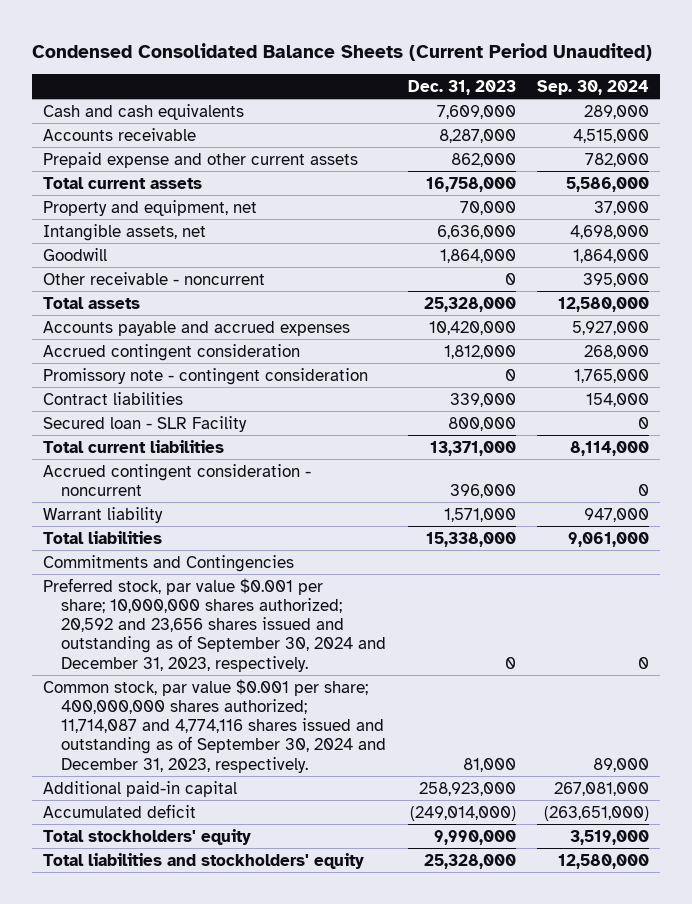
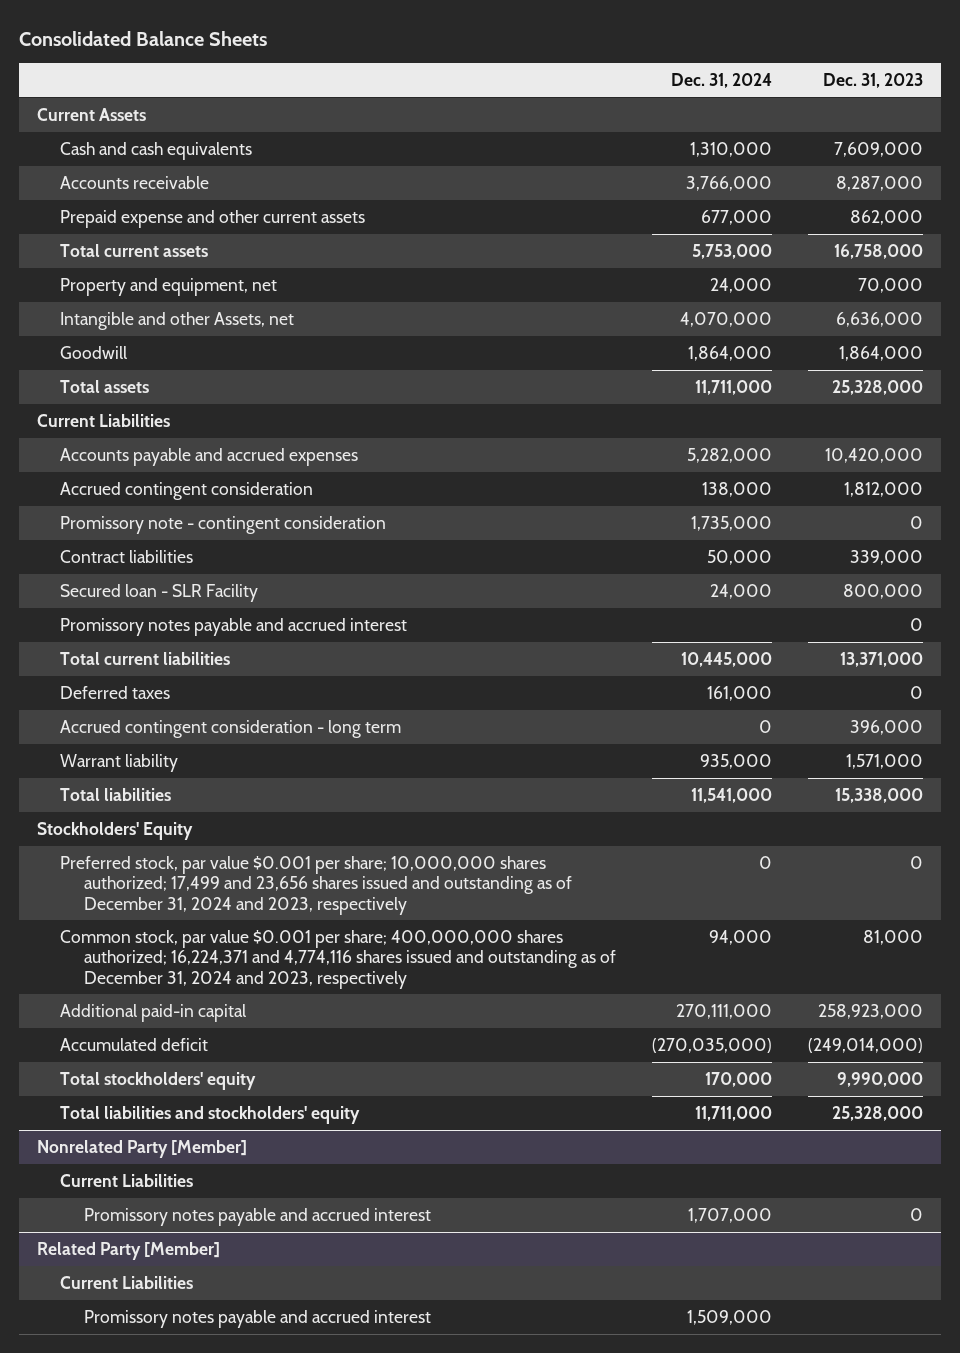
- Condensed Consolidated Balance Sheets (Current Period Unaudited)
+ Consolidated Balance Sheets
- | Dec. 31, 2023 | Sep. 30, 2024
+ | Dec. 31, 2024 | Dec. 31, 2023
+ Current Assets
- Intangible assets, net | 6,636,000 | 4,698,000
+ Intangible and other Assets, net | 4,070,000 | 6,636,000
- Other receivable - noncurrent | 0 | 395,000
+ Current Liabilities
+ Promissory notes payable and accrued interest | | 0
- Accrued contingent consideration - noncurrent | 396,000 | 0
+ Deferred taxes | 161,000 | 0
+ Accrued contingent consideration - long term | 0 | 396,000
- Commitments and Contingencies
- Preferred stock, par value $0.001 per share; 10,000,000 shares authorized; 20,592 and 23,656 shares issued and outstanding as of September 30, 2024 and December 31, 2023, respectively. | 0 | 0
- Common stock, par value $0.001 per share; 400,000,000 shares authorized; 11,714,087 and 4,774,116 shares issued and outstanding as of September 30, 2024 and December 31, 2023, respectively. | 81,000 | 89,000
+ Stockholders' Equity
+ Preferred stock, par value $0.001 per share; 10,000,000 shares authorized; 17,499 and 23,656 shares issued and outstanding as of December 31, 2024 and 2023, respectively | 0 | 0
+ Common stock, par value $0.001 per share; 400,000,000 shares authorized; 16,224,371 and 4,774,116 shares issued and outstanding as of December 31, 2024 and 2023, respectively | 94,000 | 81,000
+ Nonrelated Party [Member]
+ Current Liabilities
+ Promissory notes payable and accrued interest | 1,707,000 | 0
+ Related Party [Member]
+ Current Liabilities
+ Promissory notes payable and accrued interest | 1,509,000 |

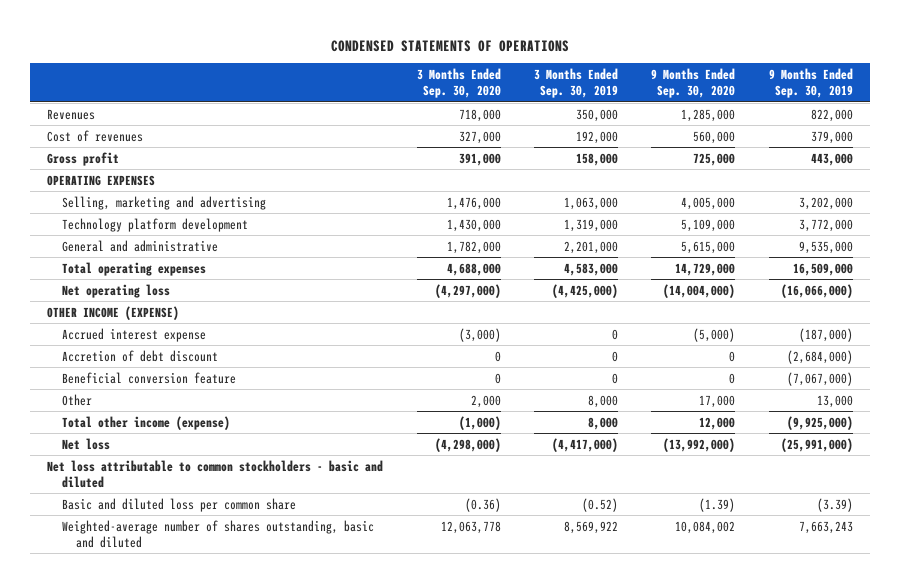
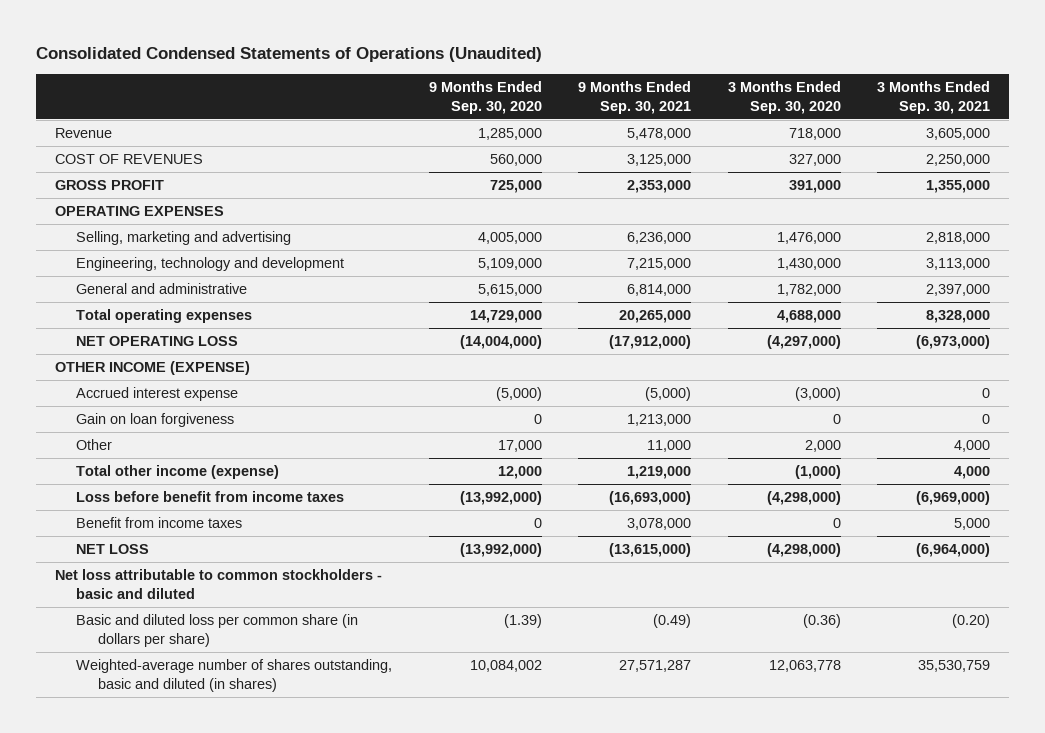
- CONDENSED STATEMENTS OF OPERATIONS
+ Consolidated Condensed Statements of Operations (Unaudited)
- | 3 Months Ended Sep. 30, 2020 | 3 Months Ended Sep. 30, 2019 | 9 Months Ended Sep. 30, 2020 | 9 Months Ended Sep. 30, 2019
+ | 9 Months Ended Sep. 30, 2020 | 9 Months Ended Sep. 30, 2021 | 3 Months Ended Sep. 30, 2020 | 3 Months Ended Sep. 30, 2021
- Revenues | 718,000 | 350,000 | 1,285,000 | 822,000
- Cost of revenues | 327,000 | 192,000 | 560,000 | 379,000
- Gross profit | 391,000 | 158,000 | 725,000 | 443,000
+ Revenue | 1,285,000 | 5,478,000 | 718,000 | 3,605,000
+ COST OF REVENUES | 560,000 | 3,125,000 | 327,000 | 2,250,000
+ GROSS PROFIT | 725,000 | 2,353,000 | 391,000 | 1,355,000
- Technology platform development | 1,430,000 | 1,319,000 | 5,109,000 | 3,772,000
+ Engineering, technology and development | 5,109,000 | 7,215,000 | 1,430,000 | 3,113,000
- Net operating loss | (4,297,000) | (4,425,000) | (14,004,000) | (16,066,000)
+ NET OPERATING LOSS | (14,004,000) | (17,912,000) | (4,297,000) | (6,973,000)
- Accretion of debt discount | 0 | 0 | 0 | (2,684,000)
- Beneficial conversion feature | 0 | 0 | 0 | (7,067,000)
+ Gain on loan forgiveness | 0 | 1,213,000 | 0 | 0
- Net loss | (4,298,000) | (4,417,000) | (13,992,000) | (25,991,000)
+ Loss before benefit from income taxes | (13,992,000) | (16,693,000) | (4,298,000) | (6,969,000)
+ Benefit from income taxes | 0 | 3,078,000 | 0 | 5,000
+ NET LOSS | (13,992,000) | (13,615,000) | (4,298,000) | (6,964,000)
- Basic and diluted loss per common share | (0.36) | (0.52) | (1.39) | (3.39)
- Weighted-average number of shares outstanding, basic and diluted | 12,063,778 | 8,569,922 | 10,084,002 | 7,663,243
+ Basic and diluted loss per common share (in dollars per share) | (1.39) | (0.49) | (0.36) | (0.20)
+ Weighted-average number of shares outstanding, basic and diluted (in shares) | 10,084,002 | 27,571,287 | 12,063,778 | 35,530,759

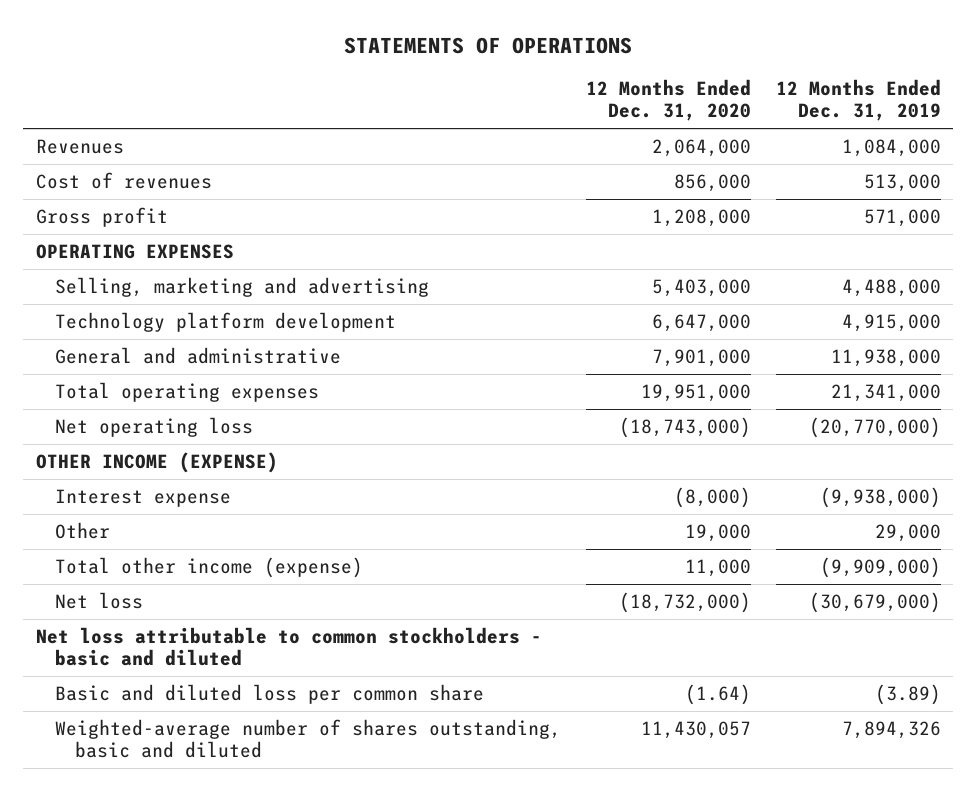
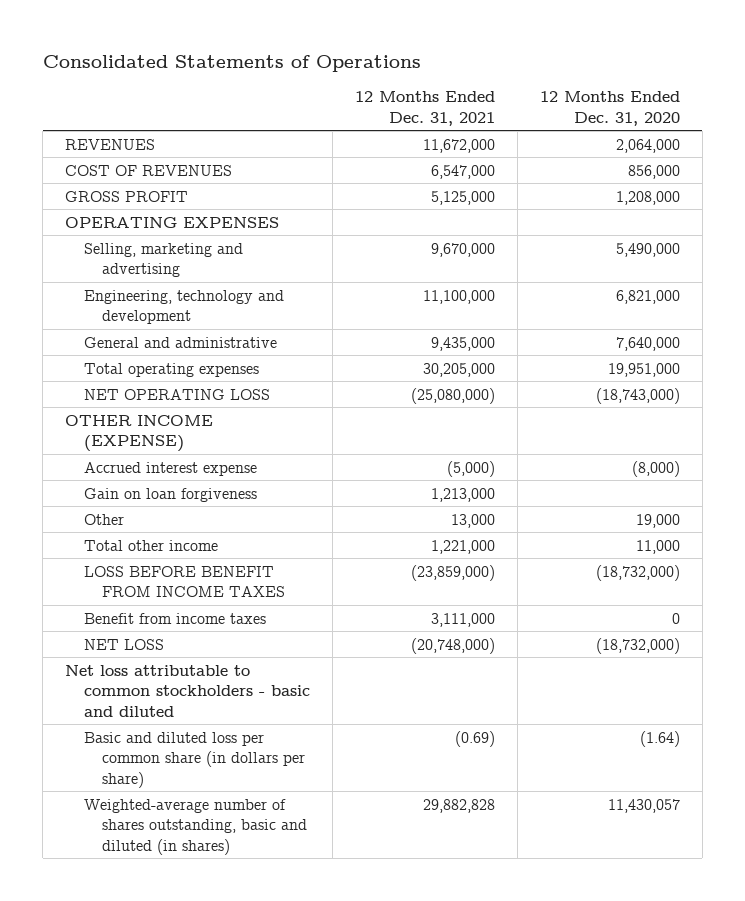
- STATEMENTS OF OPERATIONS
+ Consolidated Statements of Operations
- | 12 Months Ended Dec. 31, 2020 | 12 Months Ended Dec. 31, 2019
+ | 12 Months Ended Dec. 31, 2021 | 12 Months Ended Dec. 31, 2020
- Revenues | 2,064,000 | 1,084,000
- Cost of revenues | 856,000 | 513,000
- Gross profit | 1,208,000 | 571,000
+ REVENUES | 11,672,000 | 2,064,000
+ COST OF REVENUES | 6,547,000 | 856,000
+ GROSS PROFIT | 5,125,000 | 1,208,000
- Selling, marketing and advertising | 5,403,000 | 4,488,000
- Technology platform development | 6,647,000 | 4,915,000
- General and administrative | 7,901,000 | 11,938,000
+ Selling, marketing and advertising | 9,670,000 | 5,490,000
+ Engineering, technology and development | 11,100,000 | 6,821,000
+ General and administrative | 9,435,000 | 7,640,000
- Net operating loss | (18,743,000) | (20,770,000)
+ NET OPERATING LOSS | (25,080,000) | (18,743,000)
- Interest expense | (8,000) | (9,938,000)
+ Accrued interest expense | (5,000) | (8,000)
+ Gain on loan forgiveness | 1,213,000 |
- Total other income (expense) | 11,000 | (9,909,000)
- Net loss | (18,732,000) | (30,679,000)
+ Total other income | 1,221,000 | 11,000
+ LOSS BEFORE BENEFIT FROM INCOME TAXES | (23,859,000) | (18,732,000)
+ Benefit from income taxes | 3,111,000 | 0
+ NET LOSS | (20,748,000) | (18,732,000)
- Basic and diluted loss per common share | (1.64) | (3.89)
- Weighted-average number of shares outstanding, basic and diluted | 11,430,057 | 7,894,326
+ Basic and diluted loss per common share (in dollars per share) | (0.69) | (1.64)
+ Weighted-average number of shares outstanding, basic and diluted (in shares) | 29,882,828 | 11,430,057

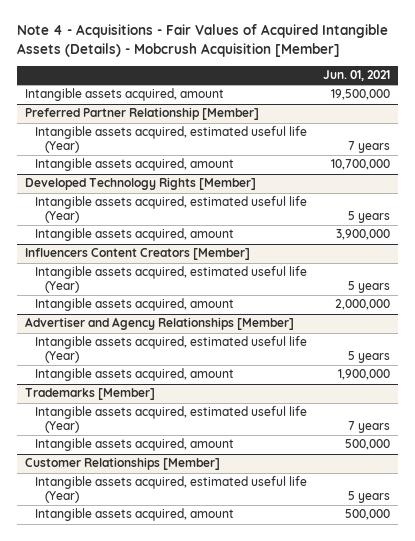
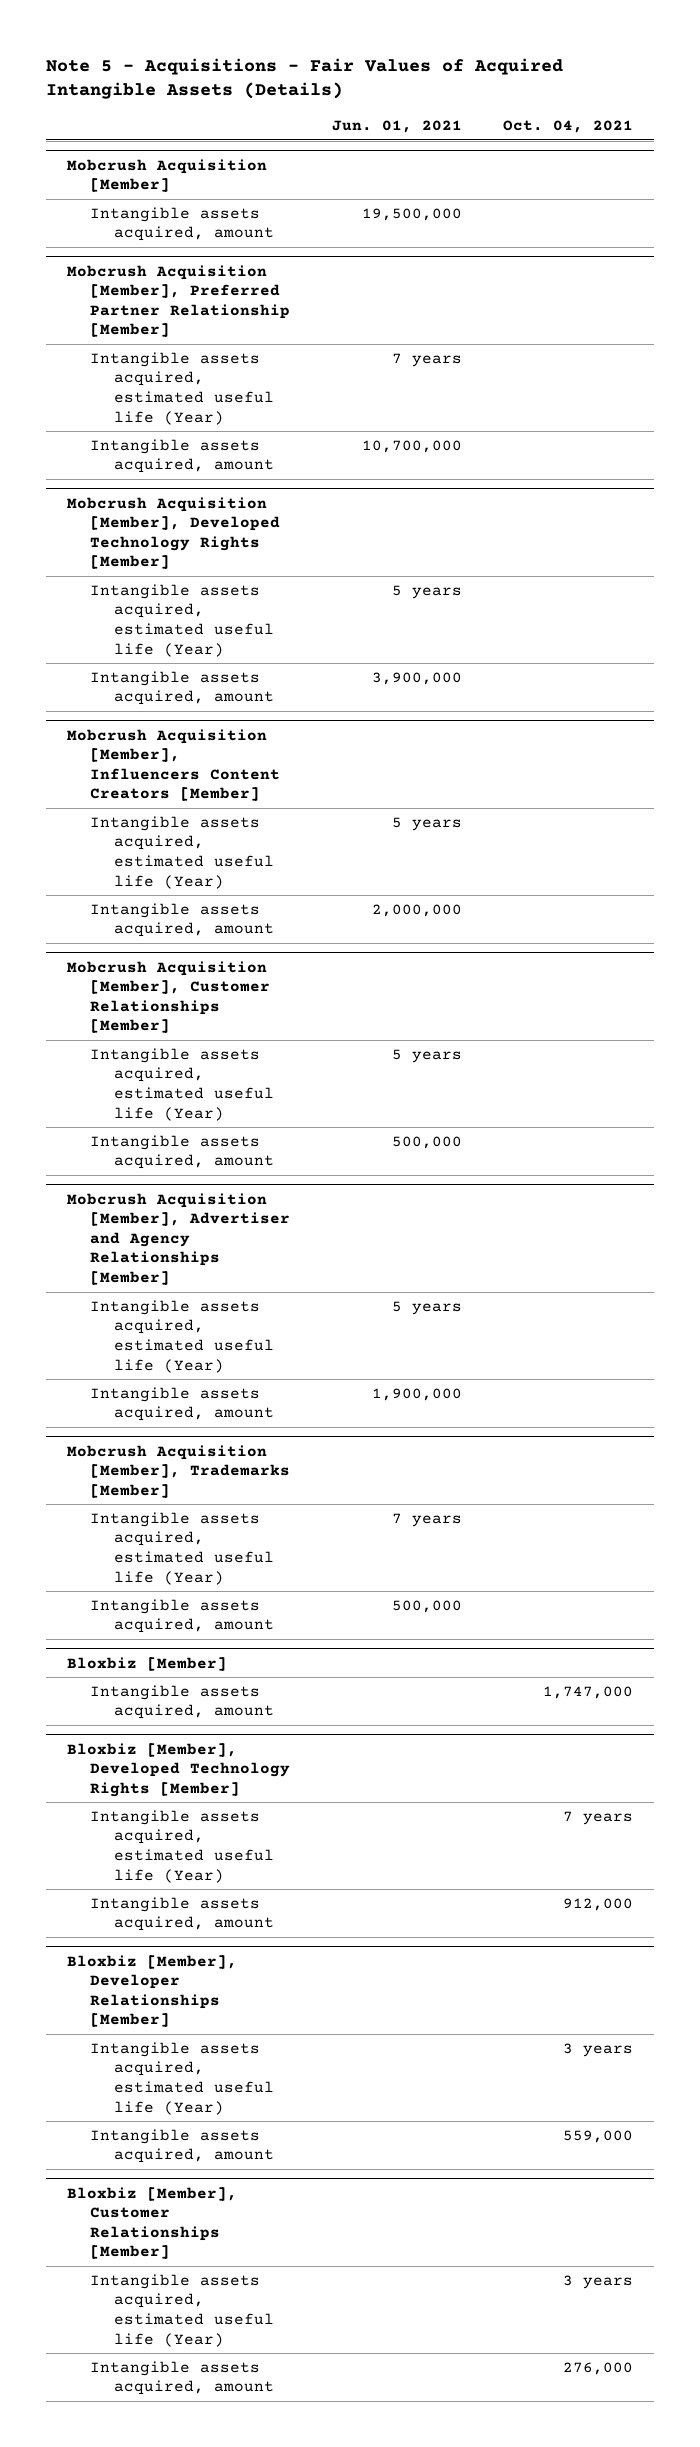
- Note 4 - Acquisitions - Fair Values of Acquired Intangible Assets (Details) - Mobcrush Acquisition [Member]
+ Note 5 - Acquisitions - Fair Values of Acquired Intangible Assets (Details)
- | Jun. 01, 2021
+ | Jun. 01, 2021 | Oct. 04, 2021
+ Mobcrush Acquisition [Member]
- Preferred Partner Relationship [Member]
+ Mobcrush Acquisition [Member], Preferred Partner Relationship [Member]
- Developed Technology Rights [Member]
+ Mobcrush Acquisition [Member], Developed Technology Rights [Member]
- Influencers Content Creators [Member]
+ Mobcrush Acquisition [Member], Influencers Content Creators [Member]
- Advertiser and Agency Relationships [Member]
+ Mobcrush Acquisition [Member], Customer Relationships [Member]
- Intangible assets acquired, amount | 1,900,000
- Trademarks [Member]
- Intangible assets acquired, estimated useful life (Year) | 7 years
- Customer Relationships [Member]
+ Mobcrush Acquisition [Member], Advertiser and Agency Relationships [Member]
+ Intangible assets acquired, amount | 1,900,000 |
+ Mobcrush Acquisition [Member], Trademarks [Member]
+ Intangible assets acquired, estimated useful life (Year) | 7 years |
+ Bloxbiz [Member]
+ Intangible assets acquired, amount | | 1,747,000
+ Bloxbiz [Member], Developed Technology Rights [Member]
+ Intangible assets acquired, estimated useful life (Year) | | 7 years
+ Intangible assets acquired, amount | | 912,000
+ Bloxbiz [Member], Developer Relationships [Member]
+ Intangible assets acquired, estimated useful life (Year) | | 3 years
+ Intangible assets acquired, amount | | 559,000
+ Bloxbiz [Member], Customer Relationships [Member]
+ Intangible assets acquired, estimated useful life (Year) | | 3 years
+ Intangible assets acquired, amount | | 276,000

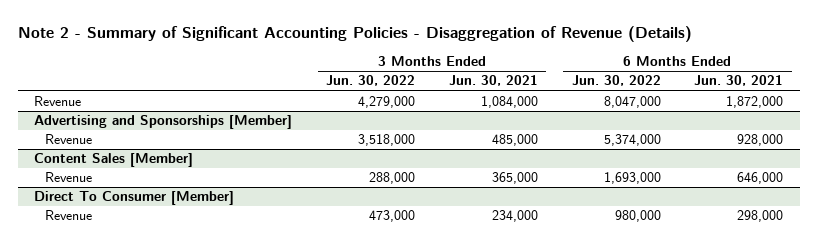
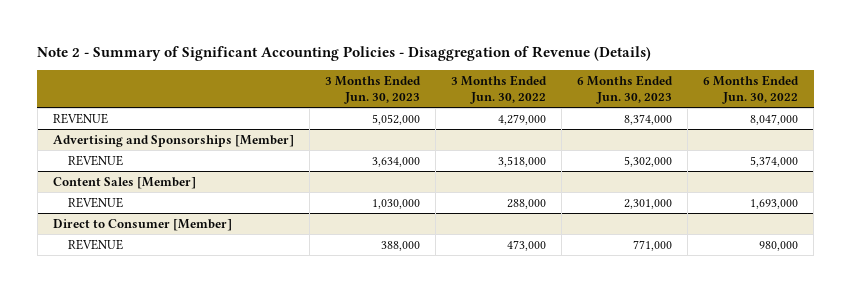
- | 3 Months Ended Jun. 30, 2022 | 3 Months Ended Jun. 30, 2021 | 6 Months Ended Jun. 30, 2022 | 6 Months Ended Jun. 30, 2021
+ | 3 Months Ended Jun. 30, 2023 | 3 Months Ended Jun. 30, 2022 | 6 Months Ended Jun. 30, 2023 | 6 Months Ended Jun. 30, 2022
- Revenue | 4,279,000 | 1,084,000 | 8,047,000 | 1,872,000
+ REVENUE | 5,052,000 | 4,279,000 | 8,374,000 | 8,047,000
@ Advertising and Sponsorships [Member]
- Revenue | 3,518,000 | 485,000 | 5,374,000 | 928,000
+ REVENUE | 3,634,000 | 3,518,000 | 5,302,000 | 5,374,000
@ Content Sales [Member]
- Revenue | 288,000 | 365,000 | 1,693,000 | 646,000
- Direct To Consumer [Member]
- Revenue | 473,000 | 234,000 | 980,000 | 298,000
@ Content Sales [Member]
+ REVENUE | 1,030,000 | 288,000 | 2,301,000 | 1,693,000
+ Direct to Consumer [Member]
+ REVENUE | 388,000 | 473,000 | 771,000 | 980,000

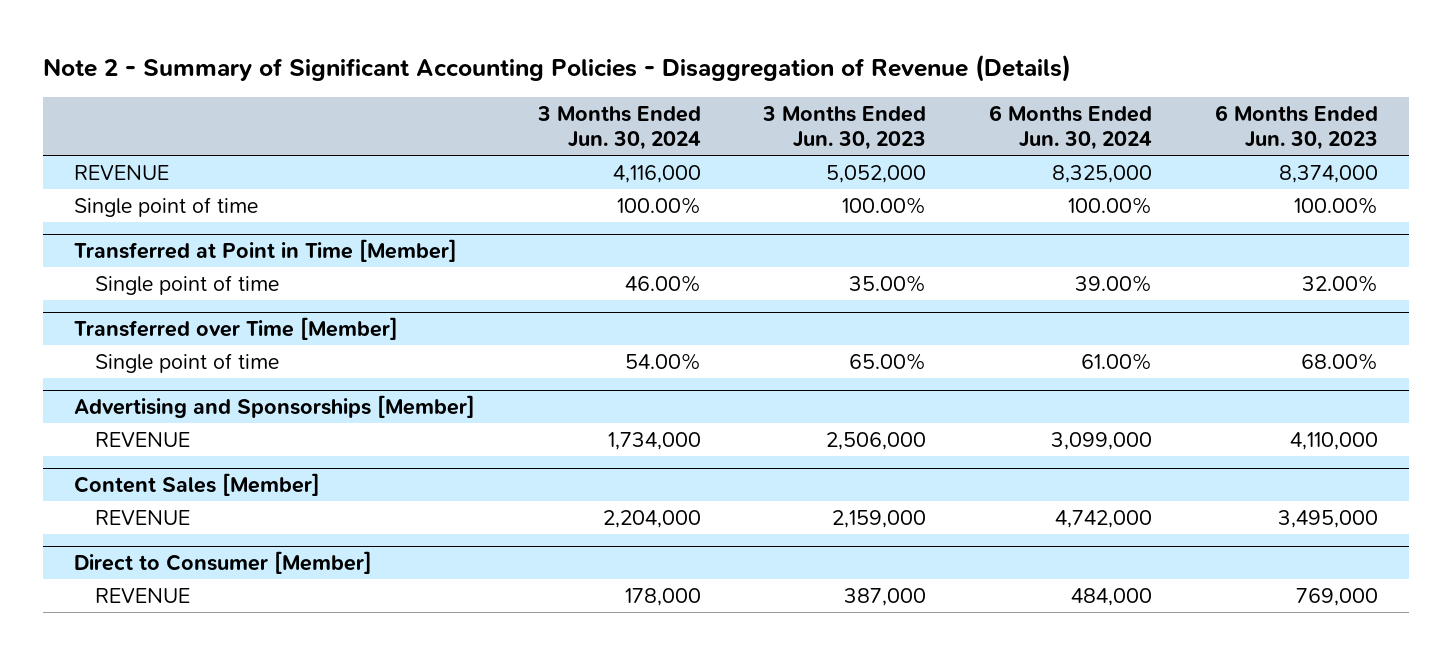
- | 3 Months Ended Jun. 30, 2023 | 3 Months Ended Jun. 30, 2022 | 6 Months Ended Jun. 30, 2023 | 6 Months Ended Jun. 30, 2022
+ | 3 Months Ended Jun. 30, 2024 | 3 Months Ended Jun. 30, 2023 | 6 Months Ended Jun. 30, 2024 | 6 Months Ended Jun. 30, 2023
+ Single point of time | 100.00% | 100.00% | 100.00% | 100.00%
+ Transferred at Point in Time [Member]
+ Single point of time | 46.00% | 35.00% | 39.00% | 32.00%
+ Transferred over Time [Member]
+ Single point of time | 54.00% | 65.00% | 61.00% | 68.00%
@ Advertising and Sponsorships [Member]
- REVENUE | 3,634,000 | 3,518,000 | 5,302,000 | 5,374,000
+ REVENUE | 1,734,000 | 2,506,000 | 3,099,000 | 4,110,000
@ Content Sales [Member]
- REVENUE | 1,030,000 | 288,000 | 2,301,000 | 1,693,000
+ REVENUE | 2,204,000 | 2,159,000 | 4,742,000 | 3,495,000
@ Direct to Consumer [Member]
- REVENUE | 388,000 | 473,000 | 771,000 | 980,000
+ REVENUE | 178,000 | 387,000 | 484,000 | 769,000

